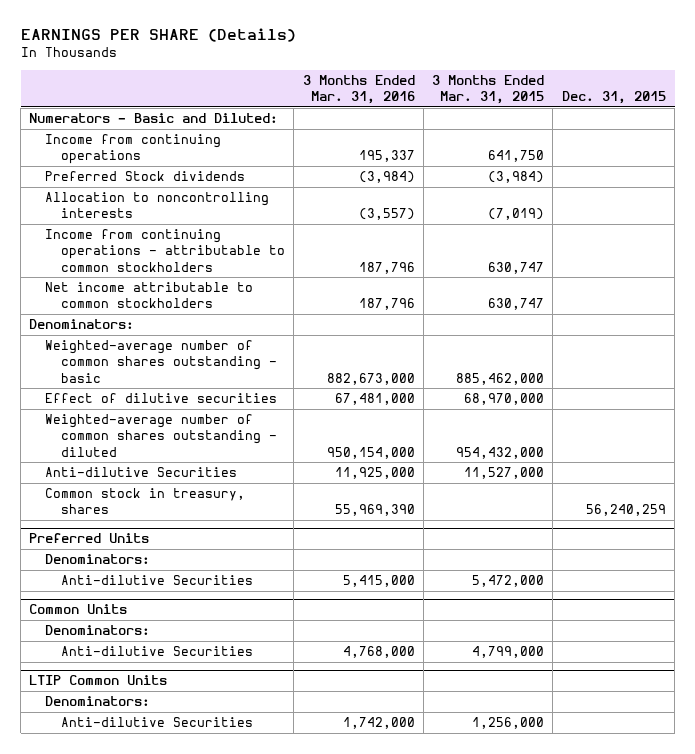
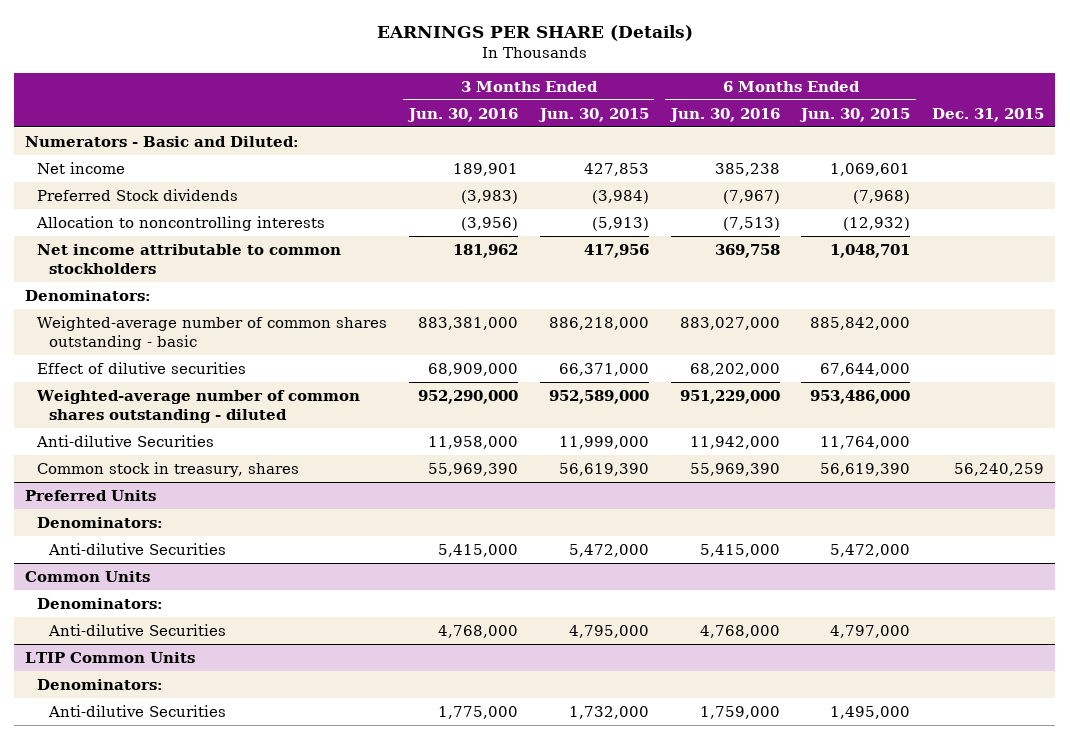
- | 3 Months Ended Mar. 31, 2016 | 3 Months Ended Mar. 31, 2015 | Dec. 31, 2015
+ | 3 Months Ended Jun. 30, 2016 | 3 Months Ended Jun. 30, 2015 | 6 Months Ended Jun. 30, 2016 | 6 Months Ended Jun. 30, 2015 | Dec. 31, 2015
- Income from continuing operations | 195,337 | 641,750 |
+ Net income | 189,901 | 427,853 | 385,238 | 1,069,601 |
- Income from continuing operations - attributable to common stockholders | 187,796 | 630,747 |

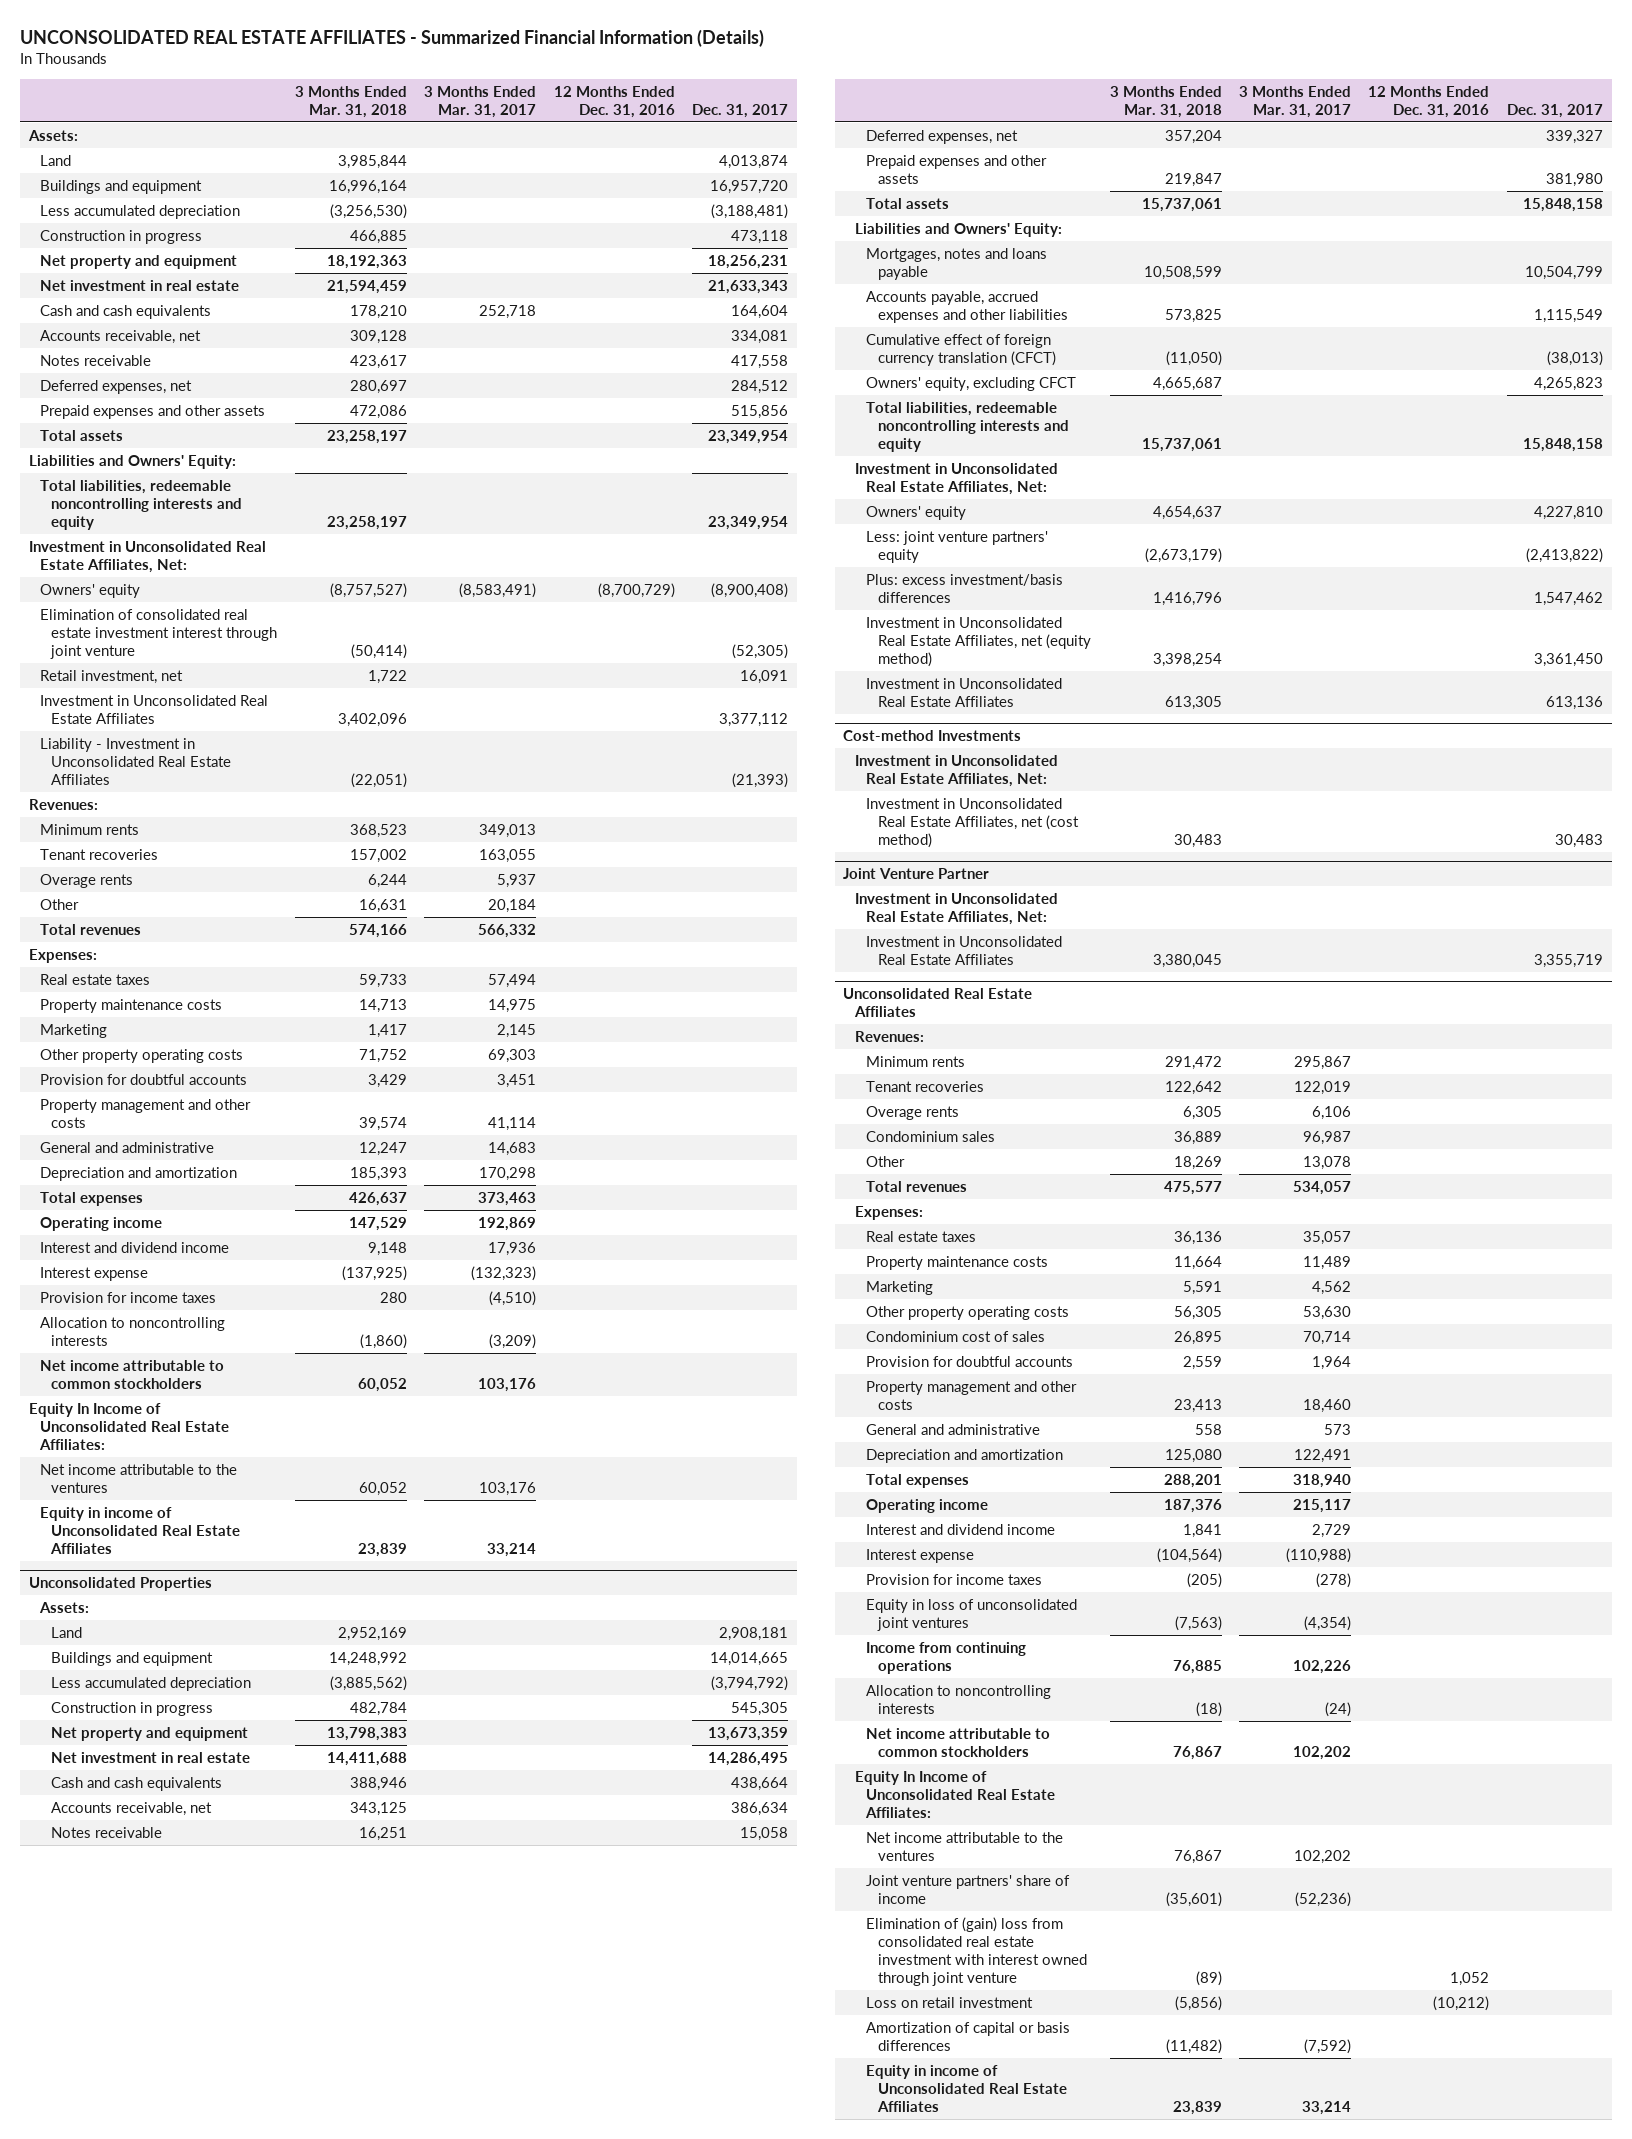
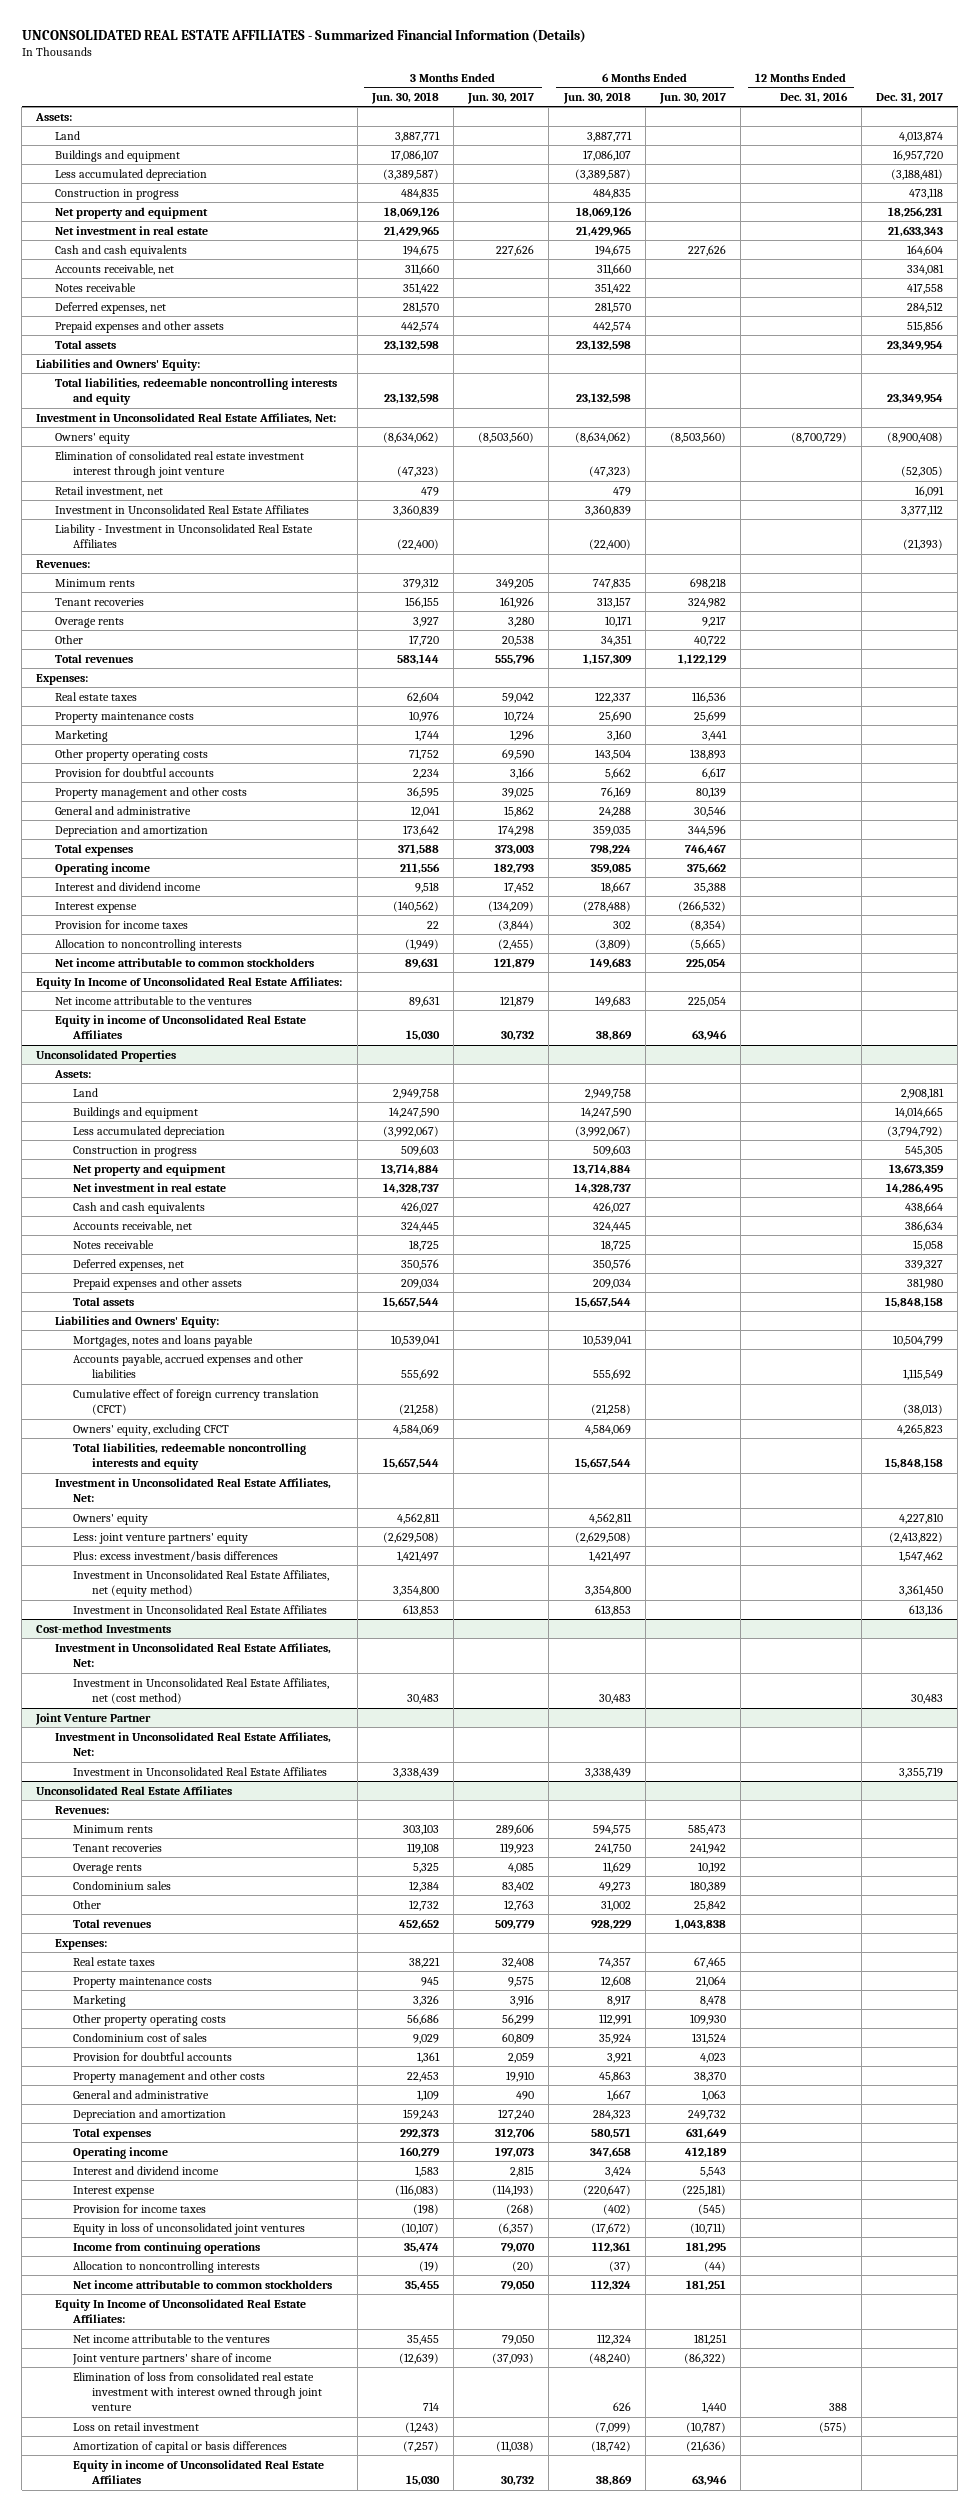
- | 3 Months Ended Mar. 31, 2018 | 3 Months Ended Mar. 31, 2017 | 12 Months Ended Dec. 31, 2016 | Dec. 31, 2017
+ | 3 Months Ended Jun. 30, 2018 | 3 Months Ended Jun. 30, 2017 | 6 Months Ended Jun. 30, 2018 | 6 Months Ended Jun. 30, 2017 | 12 Months Ended Dec. 31, 2016 | Dec. 31, 2017
@ Unconsolidated Real Estate Affiliates
- Elimination of (gain) loss from consolidated real estate investment with interest owned through joint venture | (89) | | 1,052 |
- Loss on retail investment | (5,856) | | (10,212) |
+ Elimination of loss from consolidated real estate investment with interest owned through joint venture | 714 | | 626 | 1,440 | 388 |
+ Loss on retail investment | (1,243) | | (7,099) | (10,787) | (575) |

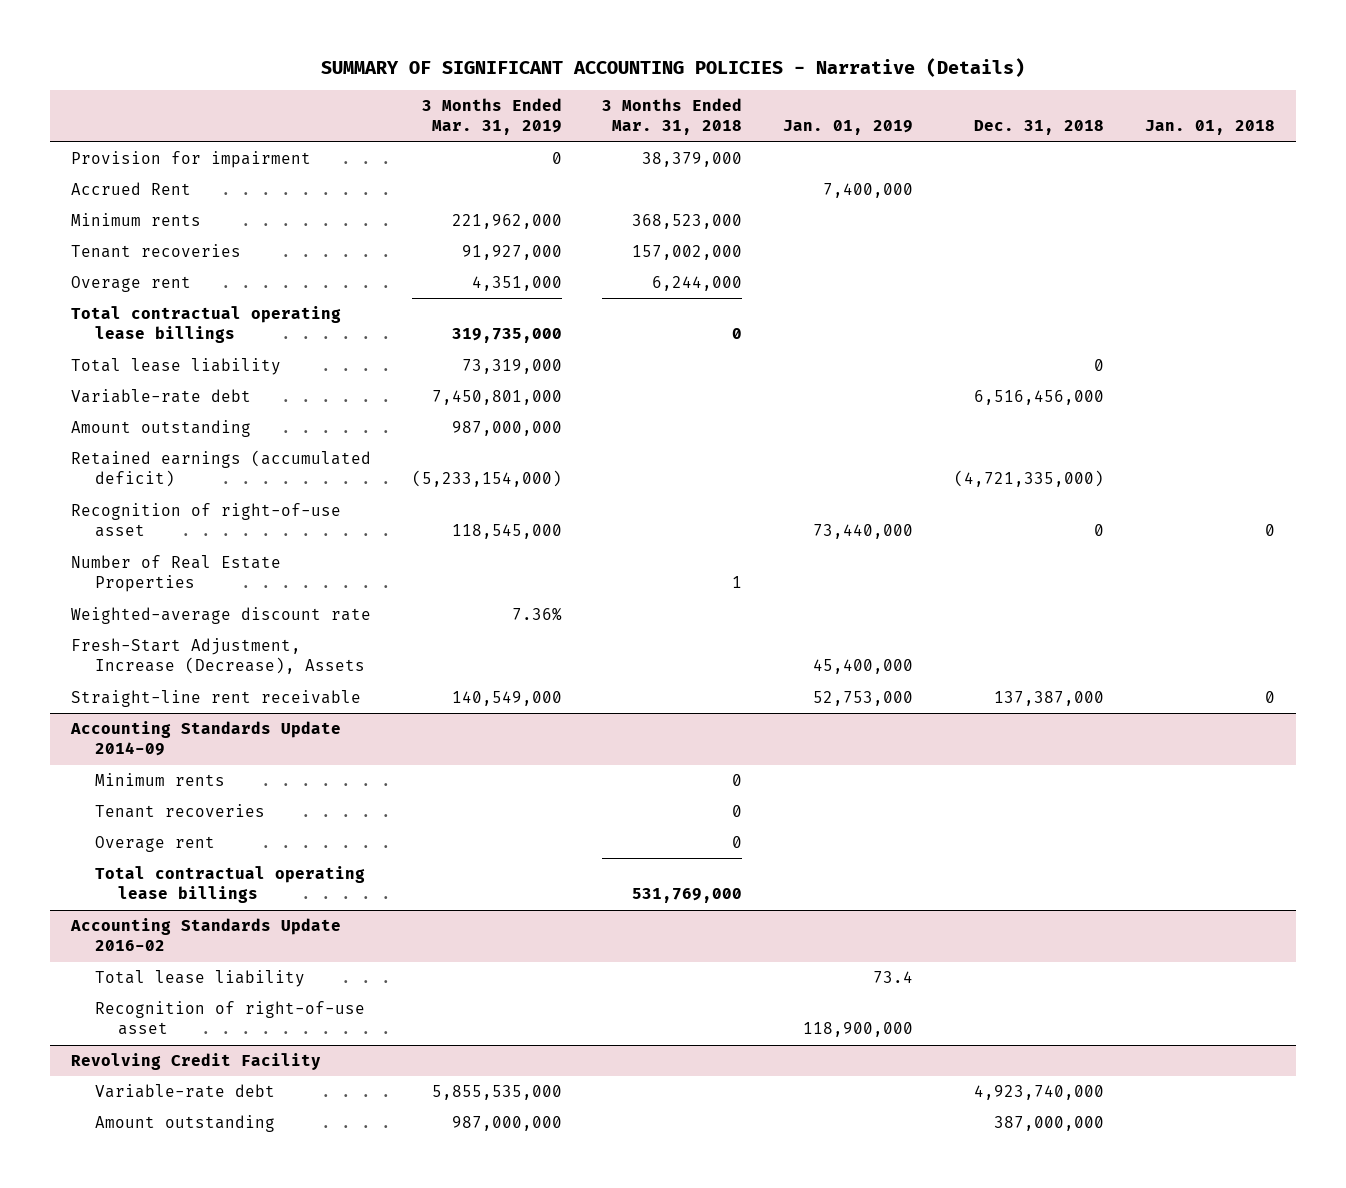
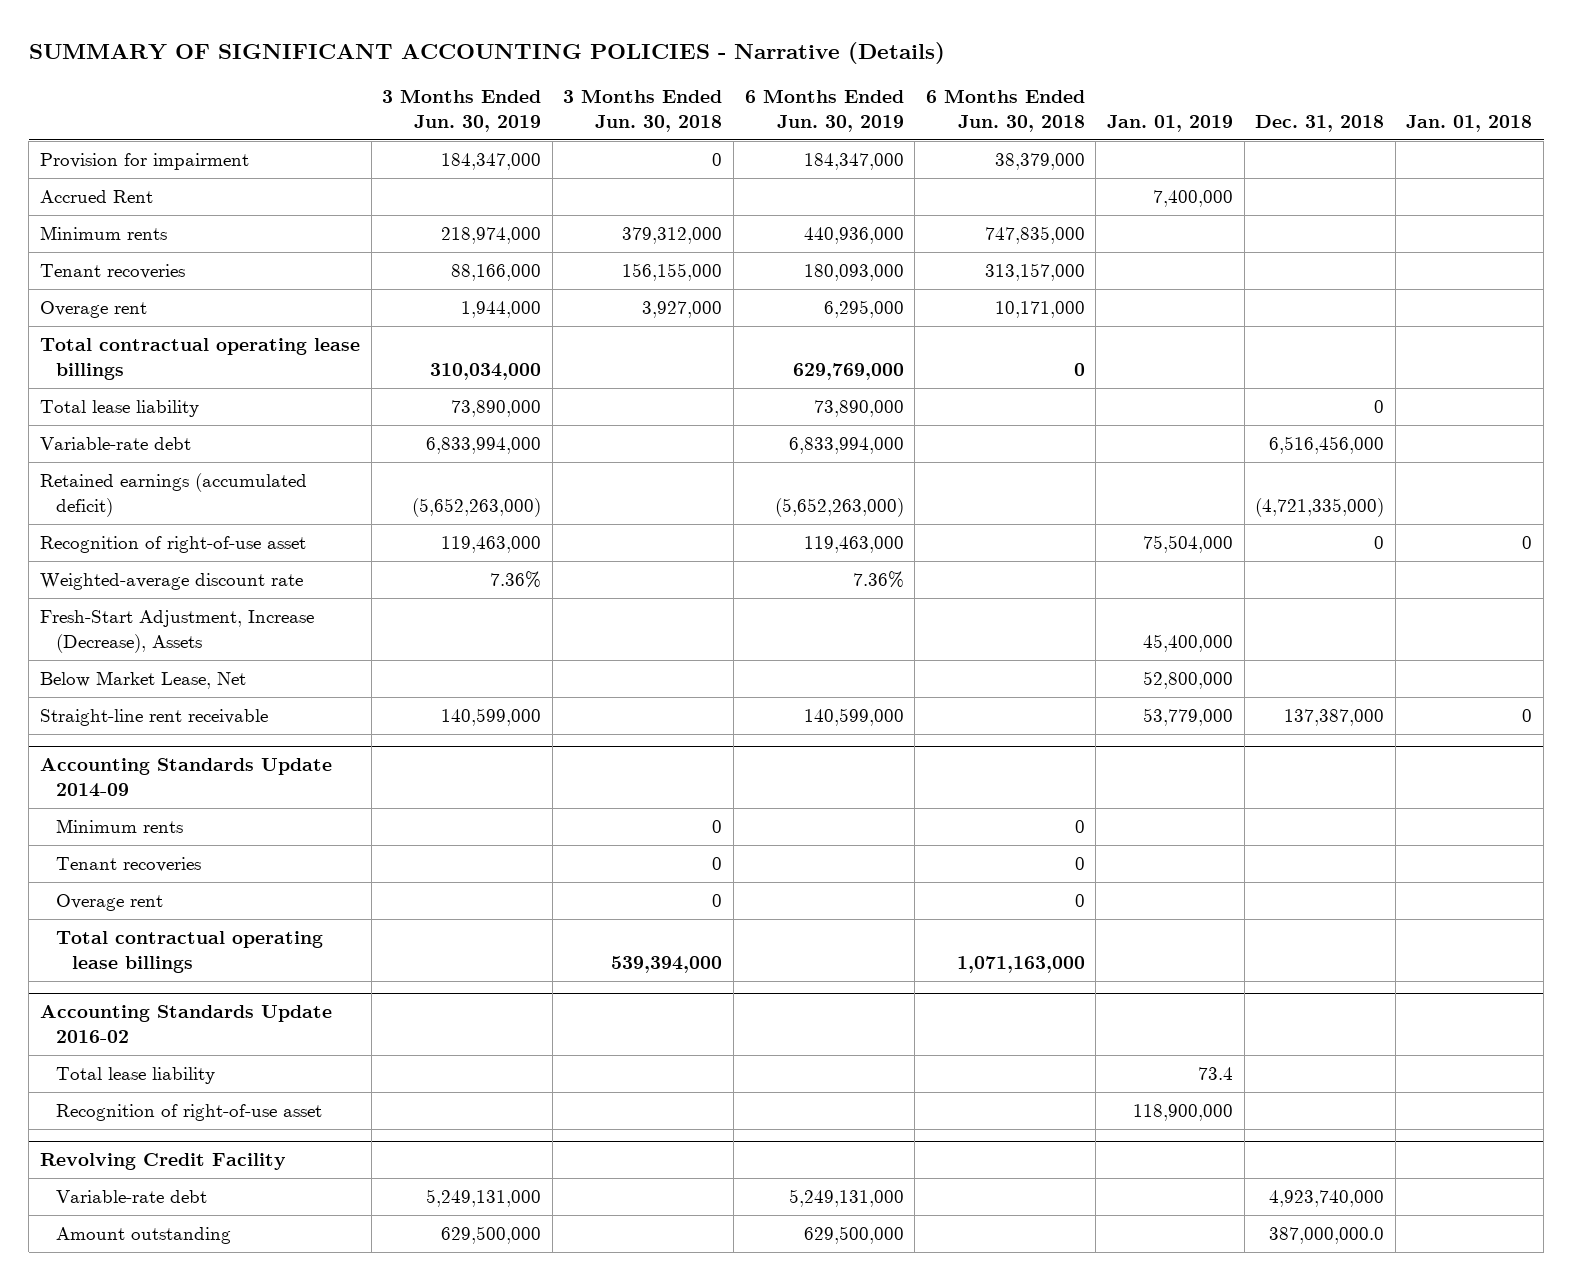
- | 3 Months Ended Mar. 31, 2019 | 3 Months Ended Mar. 31, 2018 | Jan. 01, 2019 | Dec. 31, 2018 | Jan. 01, 2018
+ | 3 Months Ended Jun. 30, 2019 | 3 Months Ended Jun. 30, 2018 | 6 Months Ended Jun. 30, 2019 | 6 Months Ended Jun. 30, 2018 | Jan. 01, 2019 | Dec. 31, 2018 | Jan. 01, 2018
- Amount outstanding | 987,000,000 | | | |
- Recognition of right-of-use asset | 118,545,000 | | 73,440,000 | 0 | 0
- Number of Real Estate Properties | | 1 | | |
+ Recognition of right-of-use asset | 119,463,000 | | 119,463,000 | | 75,504,000 | 0 | 0
- Straight-line rent receivable | 140,549,000 | | 52,753,000 | 137,387,000 | 0
+ Below Market Lease, Net | | | | | 52,800,000 | |
+ Straight-line rent receivable | 140,599,000 | | 140,599,000 | | 53,779,000 | 137,387,000 | 0
@ Revolving Credit Facility
- Amount outstanding | 987,000,000 | | | 387,000,000 |
+ Amount outstanding | 629,500,000 | | 629,500,000 | | | 387,000,000.0 |

